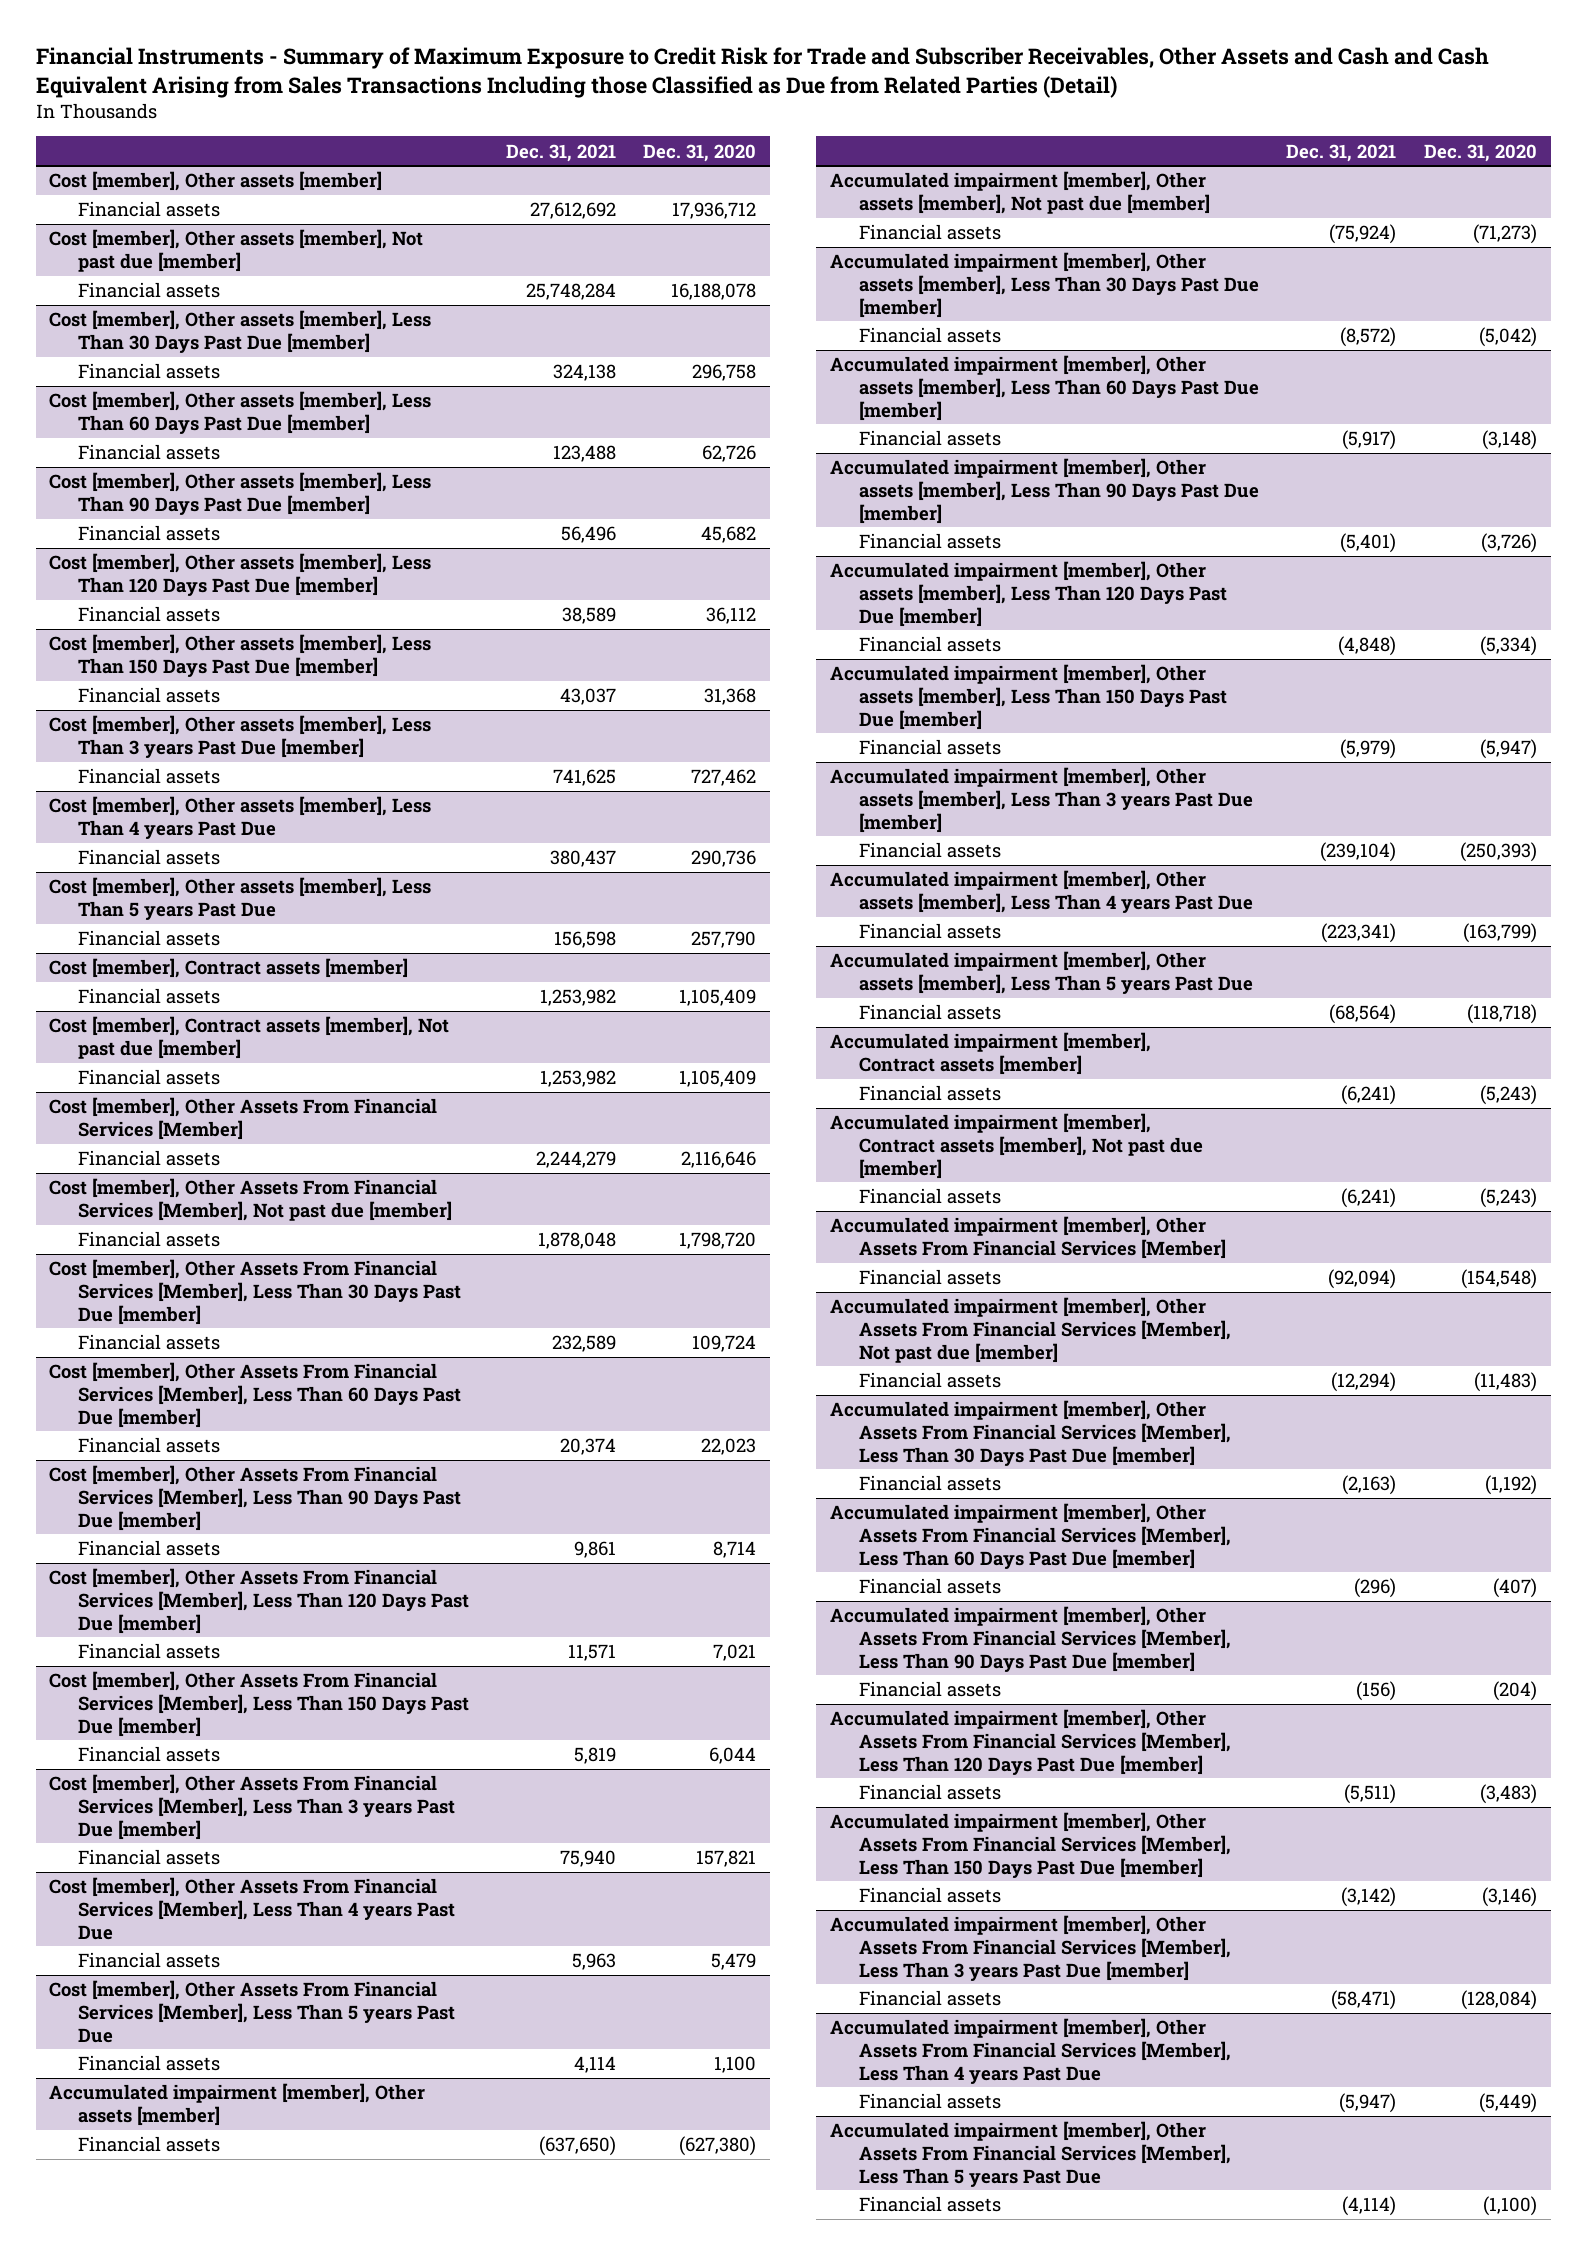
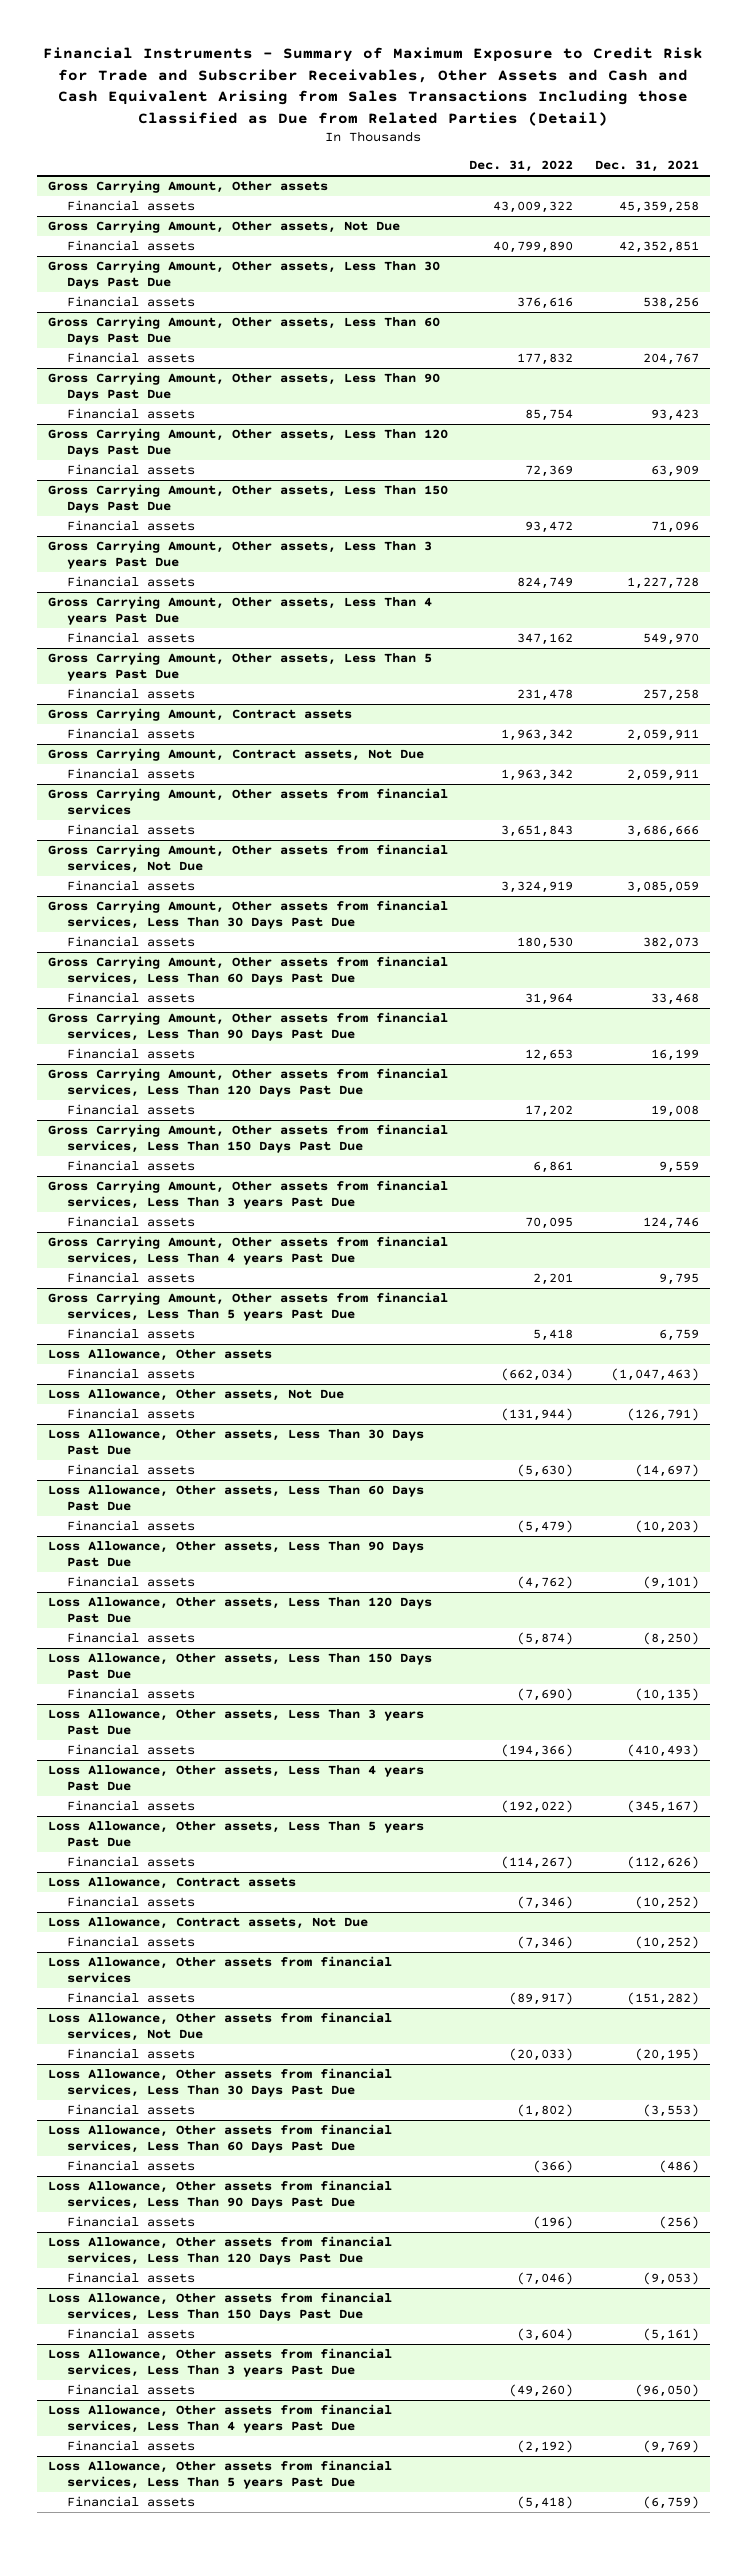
- | Dec. 31, 2021 | Dec. 31, 2020
+ | Dec. 31, 2022 | Dec. 31, 2021
- Cost [member], Other assets [member]
- Financial assets | 27,612,692 | 17,936,712
- Cost [member], Other assets [member], Not past due [member]
- Financial assets | 25,748,284 | 16,188,078
- Cost [member], Other assets [member], Less Than 30 Days Past Due [member]
- Financial assets | 324,138 | 296,758
- Cost [member], Other assets [member], Less Than 60 Days Past Due [member]
- Financial assets | 123,488 | 62,726
- Cost [member], Other assets [member], Less Than 90 Days Past Due [member]
- Financial assets | 56,496 | 45,682
- Cost [member], Other assets [member], Less Than 120 Days Past Due [member]
- Financial assets | 38,589 | 36,112
- Cost [member], Other assets [member], Less Than 150 Days Past Due [member]
- Financial assets | 43,037 | 31,368
- Cost [member], Other assets [member], Less Than 3 years Past Due [member]
- Financial assets | 741,625 | 727,462
- Cost [member], Other assets [member], Less Than 4 years Past Due
- Financial assets | 380,437 | 290,736
- Cost [member], Other assets [member], Less Than 5 years Past Due
- Financial assets | 156,598 | 257,790
- Cost [member], Contract assets [member]
- Financial assets | 1,253,982 | 1,105,409
- Cost [member], Contract assets [member], Not past due [member]
- Financial assets | 1,253,982 | 1,105,409
- Cost [member], Other Assets From Financial Services [Member]
- Financial assets | 2,244,279 | 2,116,646
- Cost [member], Other Assets From Financial Services [Member], Not past due [member]
- Financial assets | 1,878,048 | 1,798,720
- Cost [member], Other Assets From Financial Services [Member], Less Than 30 Days Past Due [member]
- Financial assets | 232,589 | 109,724
- Cost [member], Other Assets From Financial Services [Member], Less Than 60 Days Past Due [member]
- Financial assets | 20,374 | 22,023
- Cost [member], Other Assets From Financial Services [Member], Less Than 90 Days Past Due [member]
- Financial assets | 9,861 | 8,714
- Cost [member], Other Assets From Financial Services [Member], Less Than 120 Days Past Due [member]
- Financial assets | 11,571 | 7,021
- Cost [member], Other Assets From Financial Services [Member], Less Than 150 Days Past Due [member]
- Financial assets | 5,819 | 6,044
- Cost [member], Other Assets From Financial Services [Member], Less Than 3 years Past Due [member]
- Financial assets | 75,940 | 157,821
- Cost [member], Other Assets From Financial Services [Member], Less Than 4 years Past Due
- Financial assets | 5,963 | 5,479
- Cost [member], Other Assets From Financial Services [Member], Less Than 5 years Past Due
- Financial assets | 4,114 | 1,100
- Accumulated impairment [member], Other assets [member]
- Financial assets | (637,650) | (627,380)
- Accumulated impairment [member], Other assets [member], Not past due [member]
- Financial assets | (75,924) | (71,273)
- Accumulated impairment [member], Other assets [member], Less Than 30 Days Past Due [member]
- Financial assets | (8,572) | (5,042)
- Accumulated impairment [member], Other assets [member], Less Than 60 Days Past Due [member]
- Financial assets | (5,917) | (3,148)
- Accumulated impairment [member], Other assets [member], Less Than 90 Days Past Due [member]
- Financial assets | (5,401) | (3,726)
- Accumulated impairment [member], Other assets [member], Less Than 120 Days Past Due [member]
- Financial assets | (4,848) | (5,334)
- Accumulated impairment [member], Other assets [member], Less Than 150 Days Past Due [member]
- Financial assets | (5,979) | (5,947)
- Accumulated impairment [member], Other assets [member], Less Than 3 years Past Due [member]
- Financial assets | (239,104) | (250,393)
- Accumulated impairment [member], Other assets [member], Less Than 4 years Past Due
- Financial assets | (223,341) | (163,799)
- Accumulated impairment [member], Other assets [member], Less Than 5 years Past Due
- Financial assets | (68,564) | (118,718)
- Accumulated impairment [member], Contract assets [member]
- Financial assets | (6,241) | (5,243)
- Accumulated impairment [member], Contract assets [member], Not past due [member]
- Financial assets | (6,241) | (5,243)
- Accumulated impairment [member], Other Assets From Financial Services [Member]
- Financial assets | (92,094) | (154,548)
- Accumulated impairment [member], Other Assets From Financial Services [Member], Not past due [member]
- Financial assets | (12,294) | (11,483)
- Accumulated impairment [member], Other Assets From Financial Services [Member], Less Than 30 Days Past Due [member]
- Financial assets | (2,163) | (1,192)
- Accumulated impairment [member], Other Assets From Financial Services [Member], Less Than 60 Days Past Due [member]
- Financial assets | (296) | (407)
- Accumulated impairment [member], Other Assets From Financial Services [Member], Less Than 90 Days Past Due [member]
- Financial assets | (156) | (204)
- Accumulated impairment [member], Other Assets From Financial Services [Member], Less Than 120 Days Past Due [member]
- Financial assets | (5,511) | (3,483)
- Accumulated impairment [member], Other Assets From Financial Services [Member], Less Than 150 Days Past Due [member]
- Financial assets | (3,142) | (3,146)
- Accumulated impairment [member], Other Assets From Financial Services [Member], Less Than 3 years Past Due [member]
- Financial assets | (58,471) | (128,084)
- Accumulated impairment [member], Other Assets From Financial Services [Member], Less Than 4 years Past Due
- Financial assets | (5,947) | (5,449)
- Accumulated impairment [member], Other Assets From Financial Services [Member], Less Than 5 years Past Due
- Financial assets | (4,114) | (1,100)
+ Gross Carrying Amount, Other assets
+ Financial assets | 43,009,322 | 45,359,258
+ Gross Carrying Amount, Other assets, Not Due
+ Financial assets | 40,799,890 | 42,352,851
+ Gross Carrying Amount, Other assets, Less Than 30 Days Past Due
+ Financial assets | 376,616 | 538,256
+ Gross Carrying Amount, Other assets, Less Than 60 Days Past Due
+ Financial assets | 177,832 | 204,767
+ Gross Carrying Amount, Other assets, Less Than 90 Days Past Due
+ Financial assets | 85,754 | 93,423
+ Gross Carrying Amount, Other assets, Less Than 120 Days Past Due
+ Financial assets | 72,369 | 63,909
+ Gross Carrying Amount, Other assets, Less Than 150 Days Past Due
+ Financial assets | 93,472 | 71,096
+ Gross Carrying Amount, Other assets, Less Than 3 years Past Due
+ Financial assets | 824,749 | 1,227,728
+ Gross Carrying Amount, Other assets, Less Than 4 years Past Due
+ Financial assets | 347,162 | 549,970
+ Gross Carrying Amount, Other assets, Less Than 5 years Past Due
+ Financial assets | 231,478 | 257,258
+ Gross Carrying Amount, Contract assets
+ Financial assets | 1,963,342 | 2,059,911
+ Gross Carrying Amount, Contract assets, Not Due
+ Financial assets | 1,963,342 | 2,059,911
+ Gross Carrying Amount, Other assets from financial services
+ Financial assets | 3,651,843 | 3,686,666
+ Gross Carrying Amount, Other assets from financial services, Not Due
+ Financial assets | 3,324,919 | 3,085,059
+ Gross Carrying Amount, Other assets from financial services, Less Than 30 Days Past Due
+ Financial assets | 180,530 | 382,073
+ Gross Carrying Amount, Other assets from financial services, Less Than 60 Days Past Due
+ Financial assets | 31,964 | 33,468
+ Gross Carrying Amount, Other assets from financial services, Less Than 90 Days Past Due
+ Financial assets | 12,653 | 16,199
+ Gross Carrying Amount, Other assets from financial services, Less Than 120 Days Past Due
+ Financial assets | 17,202 | 19,008
+ Gross Carrying Amount, Other assets from financial services, Less Than 150 Days Past Due
+ Financial assets | 6,861 | 9,559
+ Gross Carrying Amount, Other assets from financial services, Less Than 3 years Past Due
+ Financial assets | 70,095 | 124,746
+ Gross Carrying Amount, Other assets from financial services, Less Than 4 years Past Due
+ Financial assets | 2,201 | 9,795
+ Gross Carrying Amount, Other assets from financial services, Less Than 5 years Past Due
+ Financial assets | 5,418 | 6,759
+ Loss Allowance, Other assets
+ Financial assets | (662,034) | (1,047,463)
+ Loss Allowance, Other assets, Not Due
+ Financial assets | (131,944) | (126,791)
+ Loss Allowance, Other assets, Less Than 30 Days Past Due
+ Financial assets | (5,630) | (14,697)
+ Loss Allowance, Other assets, Less Than 60 Days Past Due
+ Financial assets | (5,479) | (10,203)
+ Loss Allowance, Other assets, Less Than 90 Days Past Due
+ Financial assets | (4,762) | (9,101)
+ Loss Allowance, Other assets, Less Than 120 Days Past Due
+ Financial assets | (5,874) | (8,250)
+ Loss Allowance, Other assets, Less Than 150 Days Past Due
+ Financial assets | (7,690) | (10,135)
+ Loss Allowance, Other assets, Less Than 3 years Past Due
+ Financial assets | (194,366) | (410,493)
+ Loss Allowance, Other assets, Less Than 4 years Past Due
+ Financial assets | (192,022) | (345,167)
+ Loss Allowance, Other assets, Less Than 5 years Past Due
+ Financial assets | (114,267) | (112,626)
+ Loss Allowance, Contract assets
+ Financial assets | (7,346) | (10,252)
+ Loss Allowance, Contract assets, Not Due
+ Financial assets | (7,346) | (10,252)
+ Loss Allowance, Other assets from financial services
+ Financial assets | (89,917) | (151,282)
+ Loss Allowance, Other assets from financial services, Not Due
+ Financial assets | (20,033) | (20,195)
+ Loss Allowance, Other assets from financial services, Less Than 30 Days Past Due
+ Financial assets | (1,802) | (3,553)
+ Loss Allowance, Other assets from financial services, Less Than 60 Days Past Due
+ Financial assets | (366) | (486)
+ Loss Allowance, Other assets from financial services, Less Than 90 Days Past Due
+ Financial assets | (196) | (256)
+ Loss Allowance, Other assets from financial services, Less Than 120 Days Past Due
+ Financial assets | (7,046) | (9,053)
+ Loss Allowance, Other assets from financial services, Less Than 150 Days Past Due
+ Financial assets | (3,604) | (5,161)
+ Loss Allowance, Other assets from financial services, Less Than 3 years Past Due
+ Financial assets | (49,260) | (96,050)
+ Loss Allowance, Other assets from financial services, Less Than 4 years Past Due
+ Financial assets | (2,192) | (9,769)
+ Loss Allowance, Other assets from financial services, Less Than 5 years Past Due
+ Financial assets | (5,418) | (6,759)

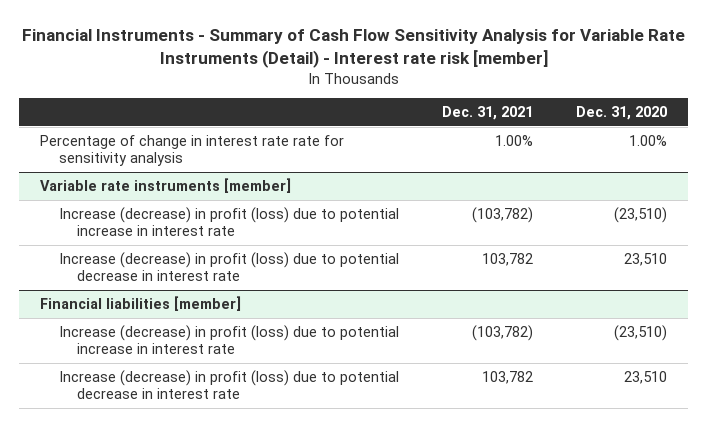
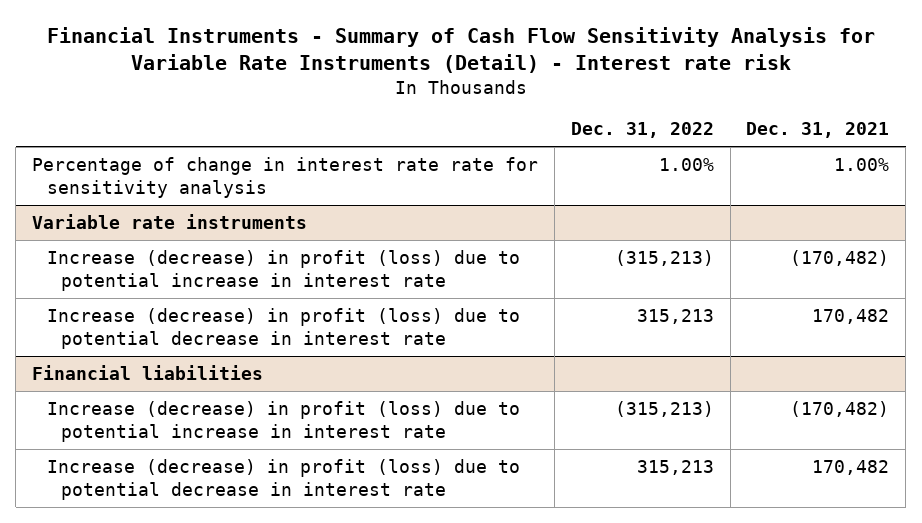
- Financial Instruments - Summary of Cash Flow Sensitivity Analysis for Variable Rate Instruments (Detail) - Interest rate risk [member]
+ Financial Instruments - Summary of Cash Flow Sensitivity Analysis for Variable Rate Instruments (Detail) - Interest rate risk
- | Dec. 31, 2021 | Dec. 31, 2020
+ | Dec. 31, 2022 | Dec. 31, 2021
- Variable rate instruments [member]
- Increase (decrease) in profit (loss) due to potential increase in interest rate | (103,782) | (23,510)
- Increase (decrease) in profit (loss) due to potential decrease in interest rate | 103,782 | 23,510
- Financial liabilities [member]
- Increase (decrease) in profit (loss) due to potential increase in interest rate | (103,782) | (23,510)
- Increase (decrease) in profit (loss) due to potential decrease in interest rate | 103,782 | 23,510
+ Variable rate instruments
+ Increase (decrease) in profit (loss) due to potential increase in interest rate | (315,213) | (170,482)
+ Increase (decrease) in profit (loss) due to potential decrease in interest rate | 315,213 | 170,482
+ Financial liabilities
+ Increase (decrease) in profit (loss) due to potential increase in interest rate | (315,213) | (170,482)
+ Increase (decrease) in profit (loss) due to potential decrease in interest rate | 315,213 | 170,482

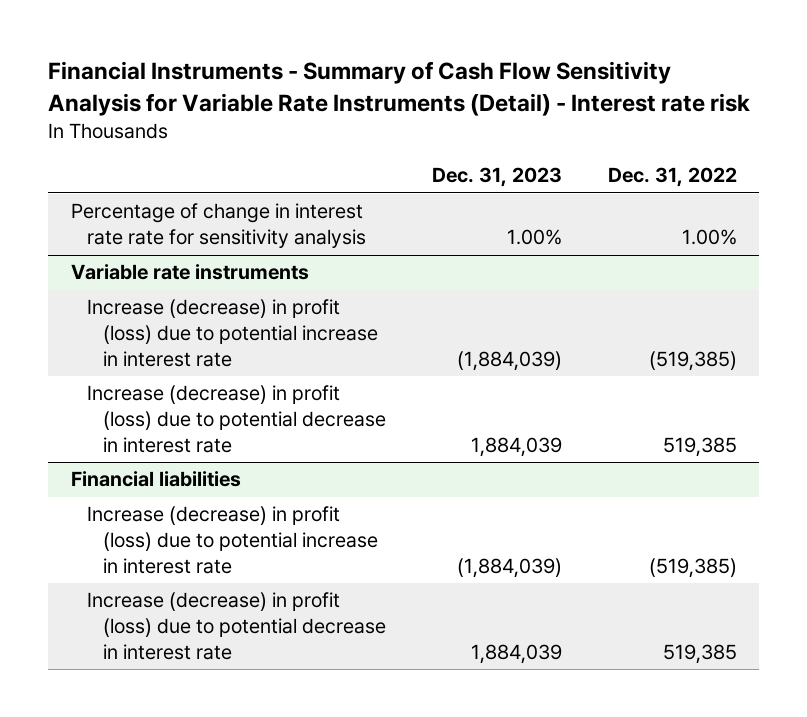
- | Dec. 31, 2022 | Dec. 31, 2021
+ | Dec. 31, 2023 | Dec. 31, 2022
@ Variable rate instruments
- Increase (decrease) in profit (loss) due to potential increase in interest rate | (315,213) | (170,482)
- Increase (decrease) in profit (loss) due to potential decrease in interest rate | 315,213 | 170,482
+ Increase (decrease) in profit (loss) due to potential increase in interest rate | (1,884,039) | (519,385)
+ Increase (decrease) in profit (loss) due to potential decrease in interest rate | 1,884,039 | 519,385
@ Financial liabilities
- Increase (decrease) in profit (loss) due to potential increase in interest rate | (315,213) | (170,482)
- Increase (decrease) in profit (loss) due to potential decrease in interest rate | 315,213 | 170,482
+ Increase (decrease) in profit (loss) due to potential increase in interest rate | (1,884,039) | (519,385)
+ Increase (decrease) in profit (loss) due to potential decrease in interest rate | 1,884,039 | 519,385

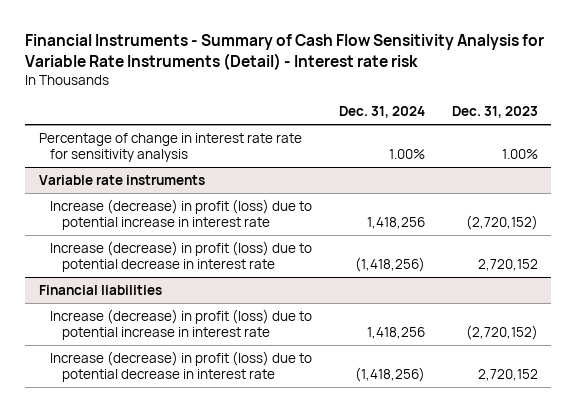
- | Dec. 31, 2023 | Dec. 31, 2022
+ | Dec. 31, 2024 | Dec. 31, 2023
@ Variable rate instruments
- Increase (decrease) in profit (loss) due to potential increase in interest rate | (1,884,039) | (519,385)
- Increase (decrease) in profit (loss) due to potential decrease in interest rate | 1,884,039 | 519,385
+ Increase (decrease) in profit (loss) due to potential increase in interest rate | 1,418,256 | (2,720,152)
+ Increase (decrease) in profit (loss) due to potential decrease in interest rate | (1,418,256) | 2,720,152
@ Financial liabilities
- Increase (decrease) in profit (loss) due to potential increase in interest rate | (1,884,039) | (519,385)
- Increase (decrease) in profit (loss) due to potential decrease in interest rate | 1,884,039 | 519,385
+ Increase (decrease) in profit (loss) due to potential increase in interest rate | 1,418,256 | (2,720,152)
+ Increase (decrease) in profit (loss) due to potential decrease in interest rate | (1,418,256) | 2,720,152

